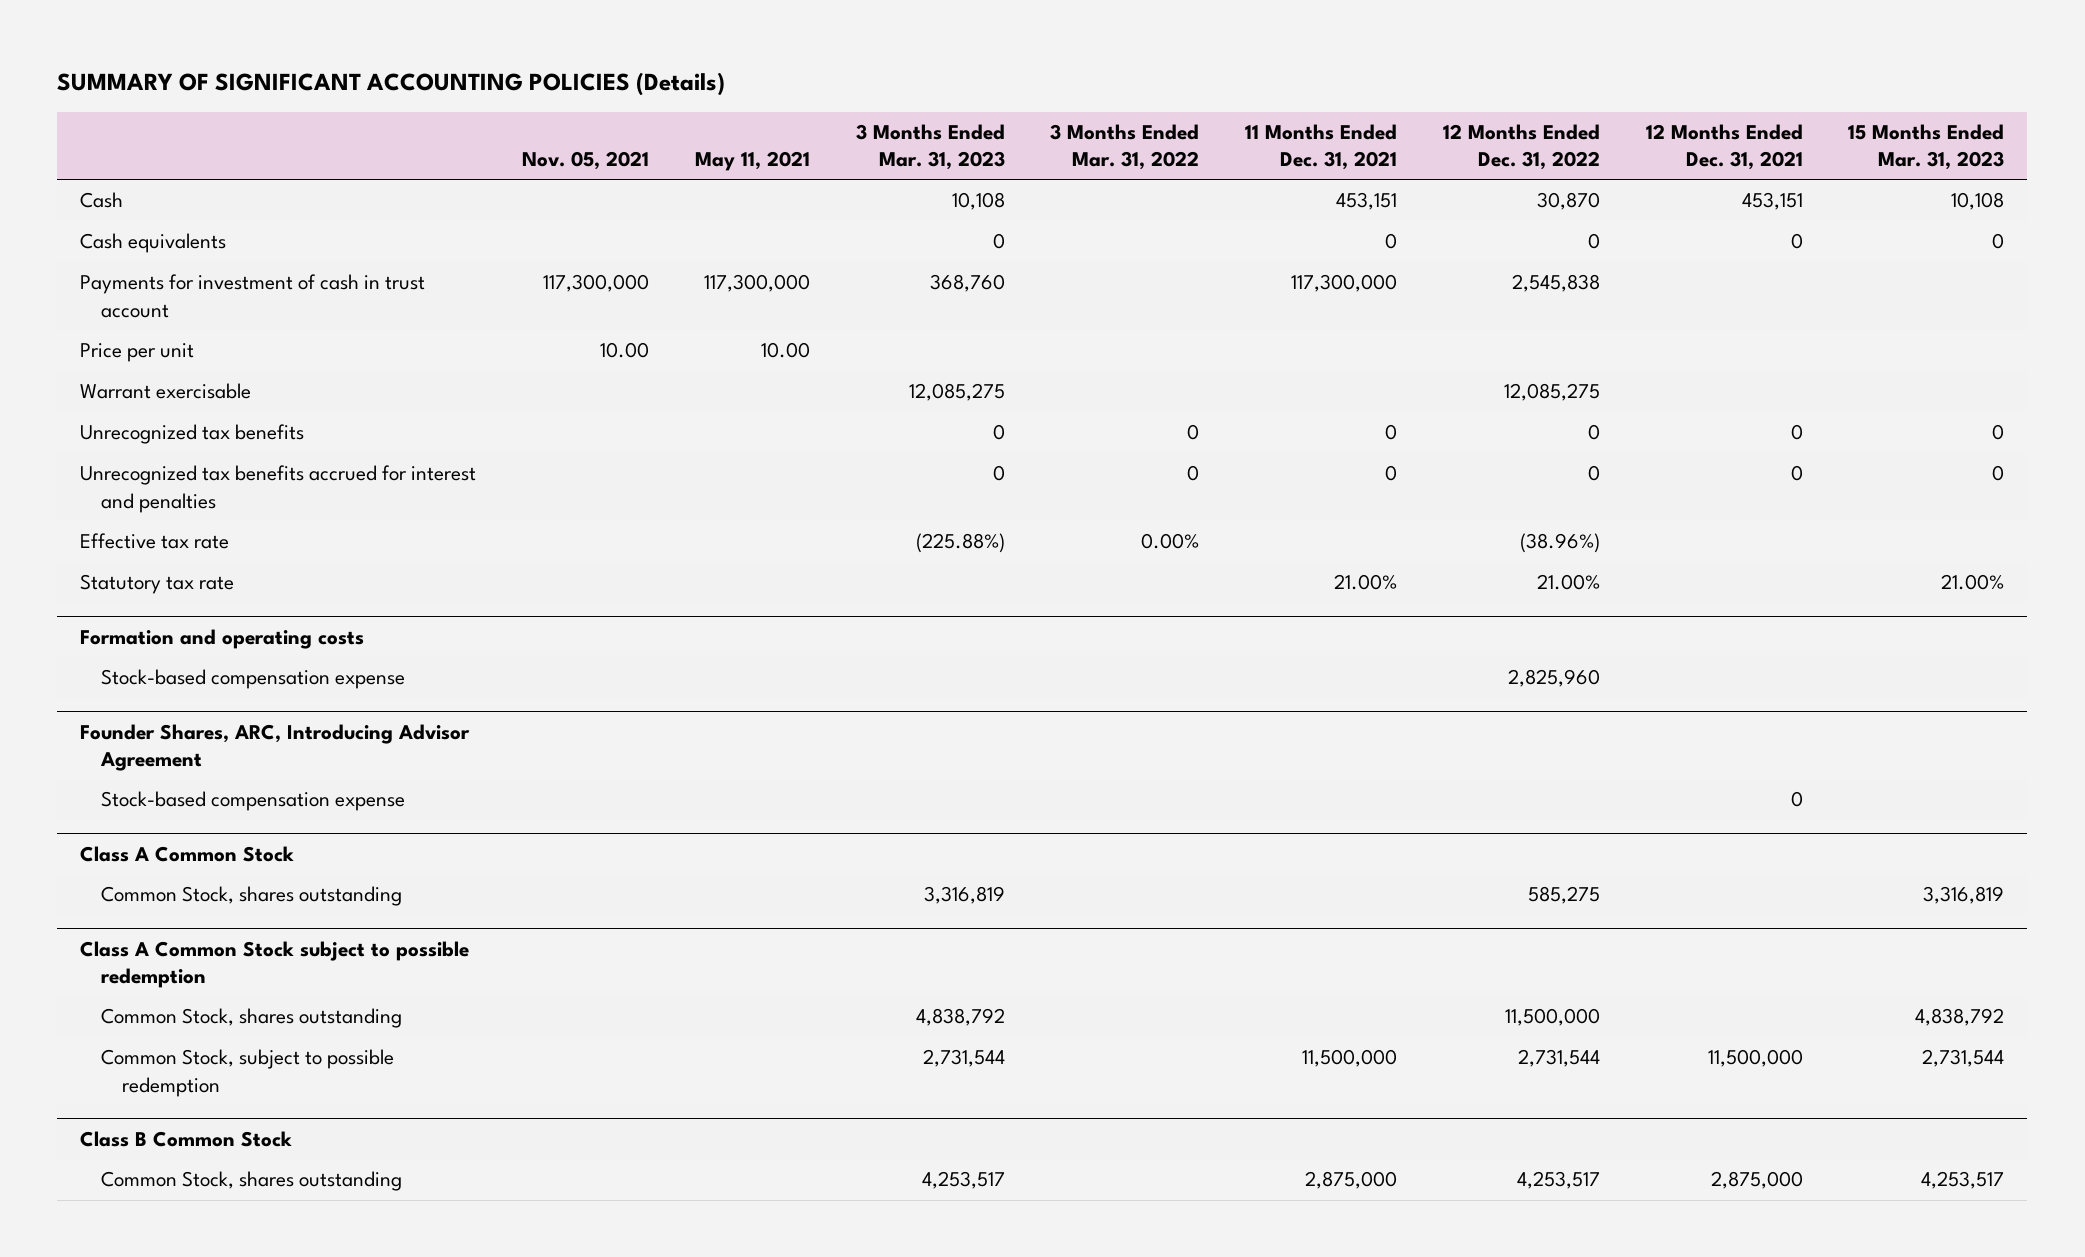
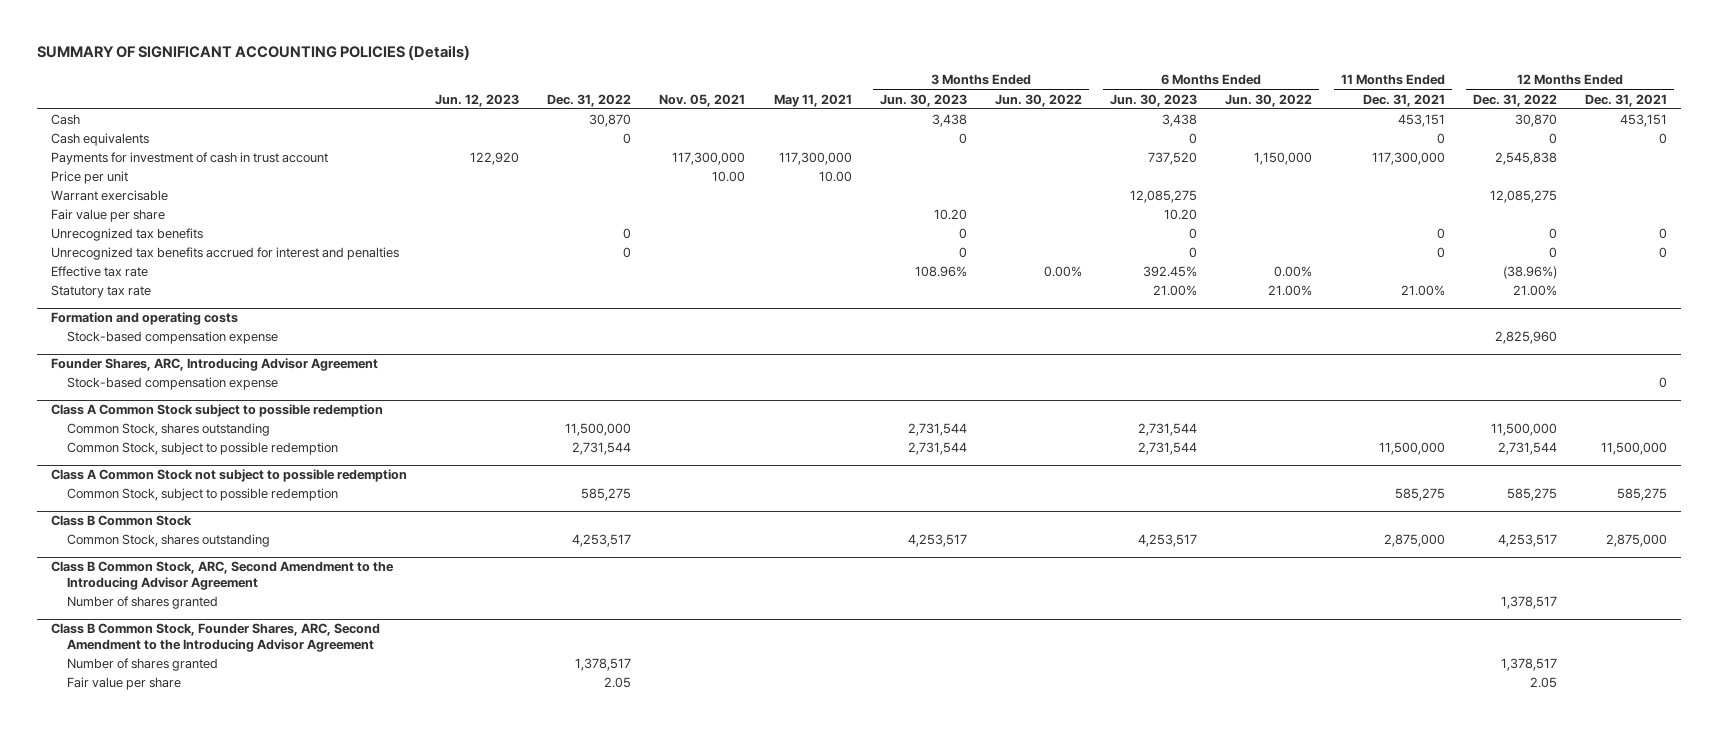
- | Nov. 05, 2021 | May 11, 2021 | 3 Months Ended Mar. 31, 2023 | 3 Months Ended Mar. 31, 2022 | 11 Months Ended Dec. 31, 2021 | 12 Months Ended Dec. 31, 2022 | 12 Months Ended Dec. 31, 2021 | 15 Months Ended Mar. 31, 2023
+ | Jun. 12, 2023 | Dec. 31, 2022 | Nov. 05, 2021 | May 11, 2021 | 3 Months Ended Jun. 30, 2023 | 3 Months Ended Jun. 30, 2022 | 6 Months Ended Jun. 30, 2023 | 6 Months Ended Jun. 30, 2022 | 11 Months Ended Dec. 31, 2021 | 12 Months Ended Dec. 31, 2022 | 12 Months Ended Dec. 31, 2021
+ Fair value per share | | | | | 10.20 | | 10.20 | | | |
- Class A Common Stock
- Common Stock, shares outstanding | | | 3,316,819 | | | 585,275 | | 3,316,819
+ Class A Common Stock not subject to possible redemption
+ Common Stock, subject to possible redemption | | 585,275 | | | | | | | 585,275 | 585,275 | 585,275
+ Class B Common Stock, ARC, Second Amendment to the Introducing Advisor Agreement
+ Number of shares granted | | | | | | | | | | 1,378,517 |
+ Class B Common Stock, Founder Shares, ARC, Second Amendment to the Introducing Advisor Agreement
+ Number of shares granted | | 1,378,517 | | | | | | | | 1,378,517 |
+ Fair value per share | | 2.05 | | | | | | | | 2.05 |

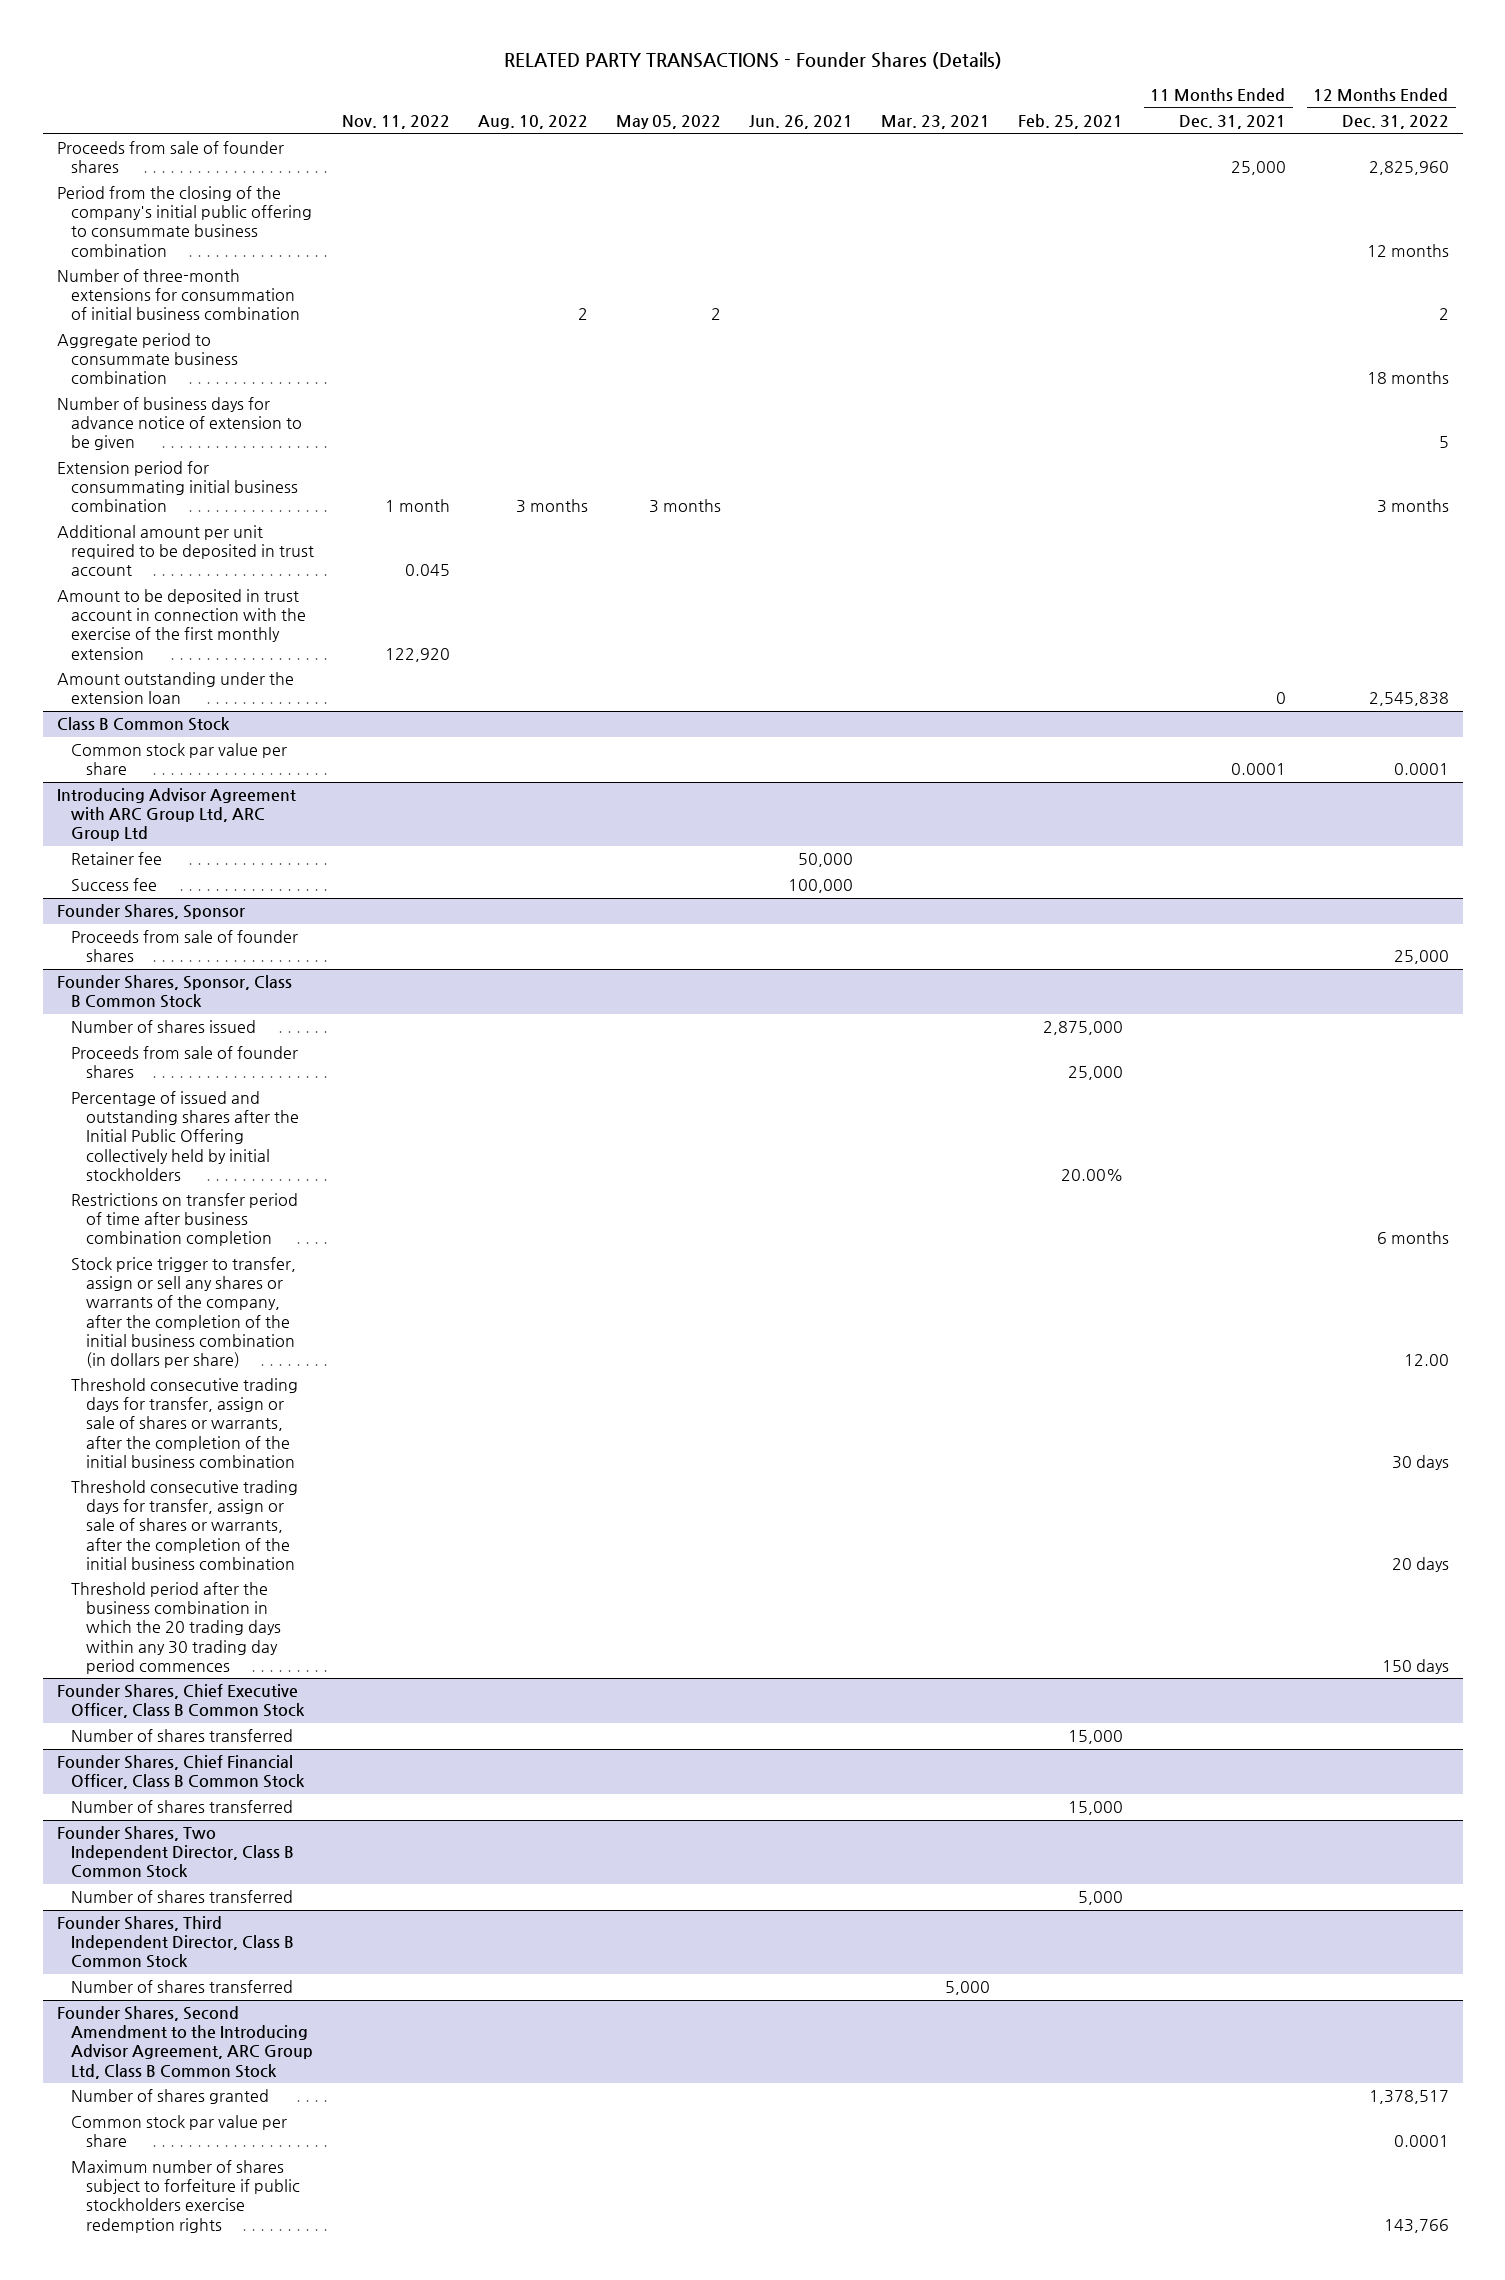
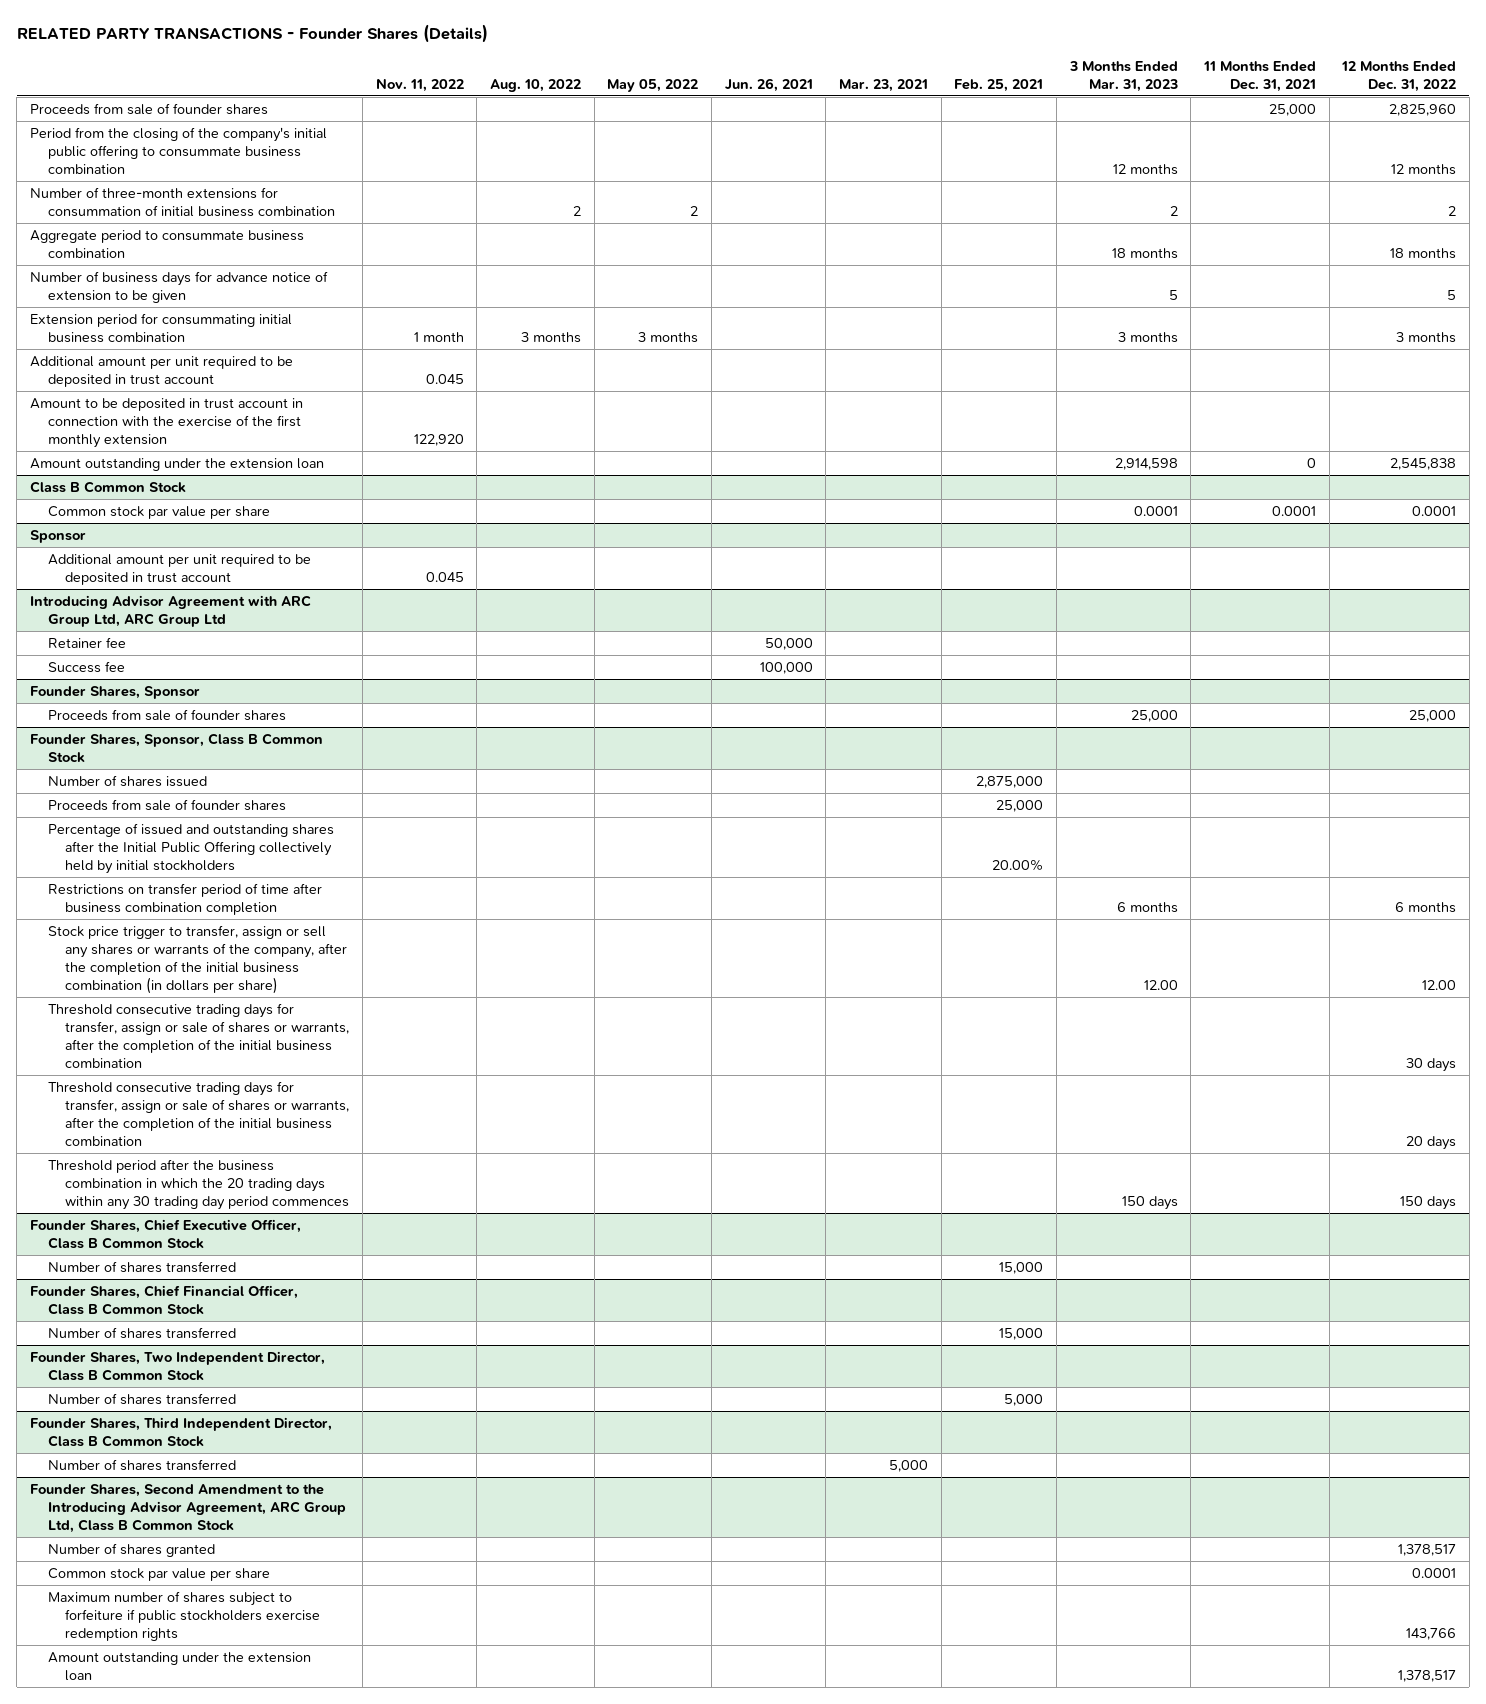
- | Nov. 11, 2022 | Aug. 10, 2022 | May 05, 2022 | Jun. 26, 2021 | Mar. 23, 2021 | Feb. 25, 2021 | 11 Months Ended Dec. 31, 2021 | 12 Months Ended Dec. 31, 2022
+ | Nov. 11, 2022 | Aug. 10, 2022 | May 05, 2022 | Jun. 26, 2021 | Mar. 23, 2021 | Feb. 25, 2021 | 3 Months Ended Mar. 31, 2023 | 11 Months Ended Dec. 31, 2021 | 12 Months Ended Dec. 31, 2022
+ Sponsor
+ Additional amount per unit required to be deposited in trust account | 0.045 | | | | | | | |
@ Founder Shares, Second Amendment to the Introducing Advisor Agreement, ARC Group Ltd, Class B Common Stock
+ Amount outstanding under the extension loan | | | | | | | | | 1,378,517

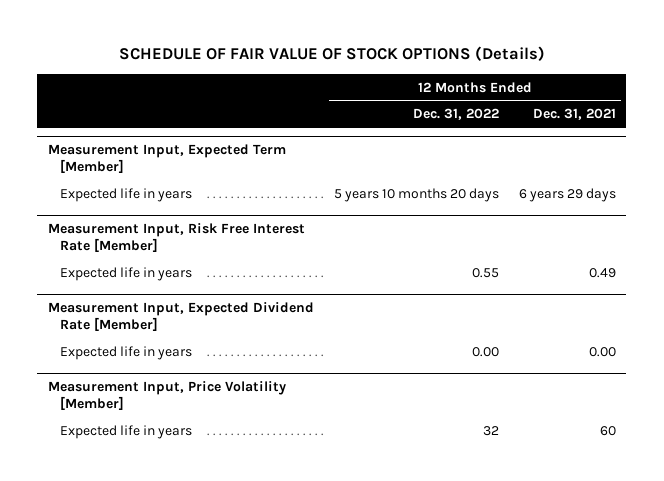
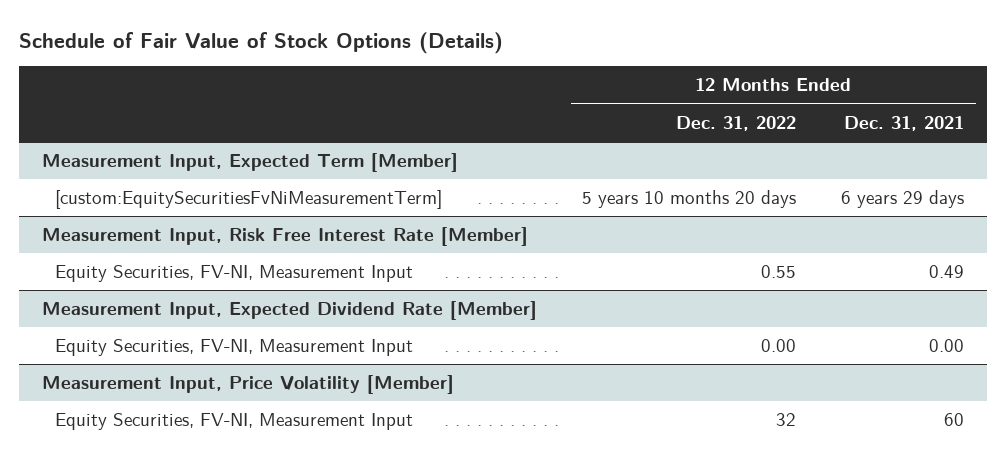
- SCHEDULE OF FAIR VALUE OF STOCK OPTIONS (Details)
+ Schedule of Fair Value of Stock Options (Details)
@ Measurement Input, Expected Term [Member]
- Expected life in years | 5 years 10 months 20 days | 6 years 29 days
+ [custom:EquitySecuritiesFvNiMeasurementTerm] | 5 years 10 months 20 days | 6 years 29 days
@ Measurement Input, Risk Free Interest Rate [Member]
- Expected life in years | 0.55 | 0.49
+ Equity Securities, FV-NI, Measurement Input | 0.55 | 0.49
@ Measurement Input, Expected Dividend Rate [Member]
- Expected life in years | 0.00 | 0.00
+ Equity Securities, FV-NI, Measurement Input | 0.00 | 0.00
@ Measurement Input, Price Volatility [Member]
- Expected life in years | 32 | 60
+ Equity Securities, FV-NI, Measurement Input | 32 | 60

